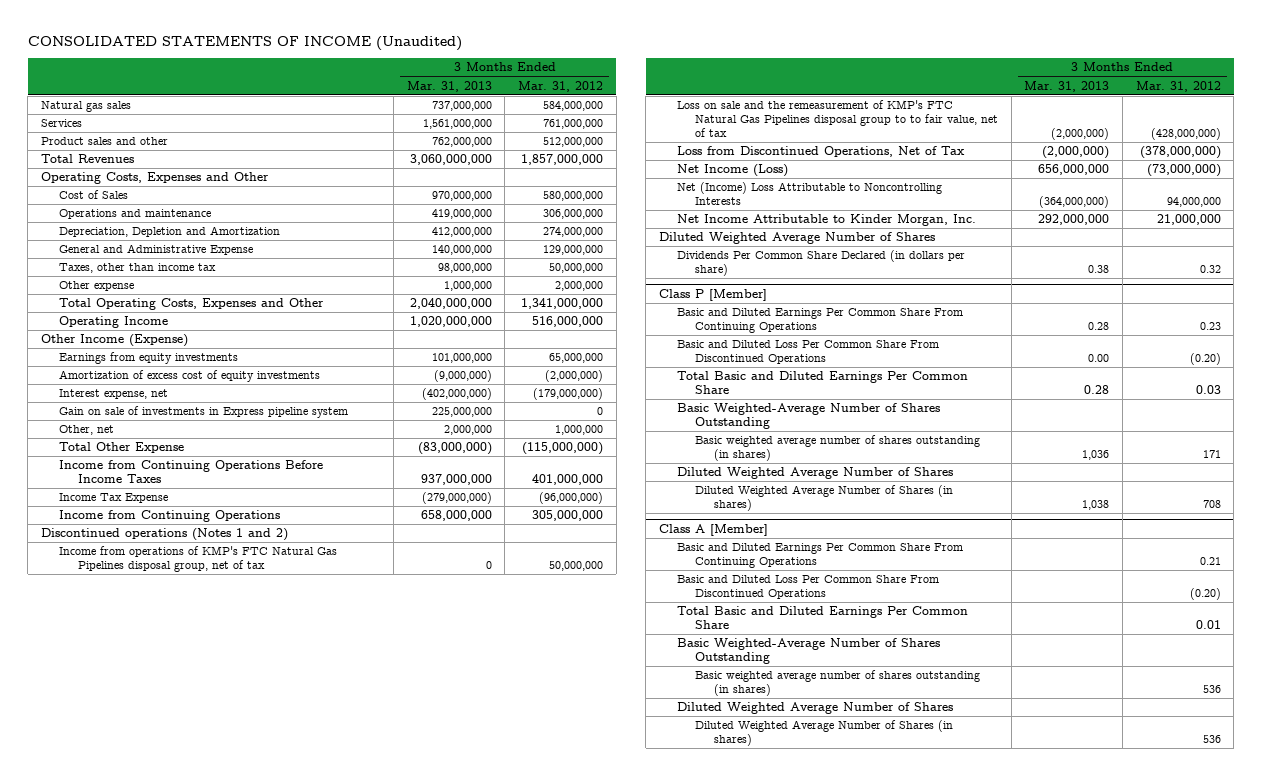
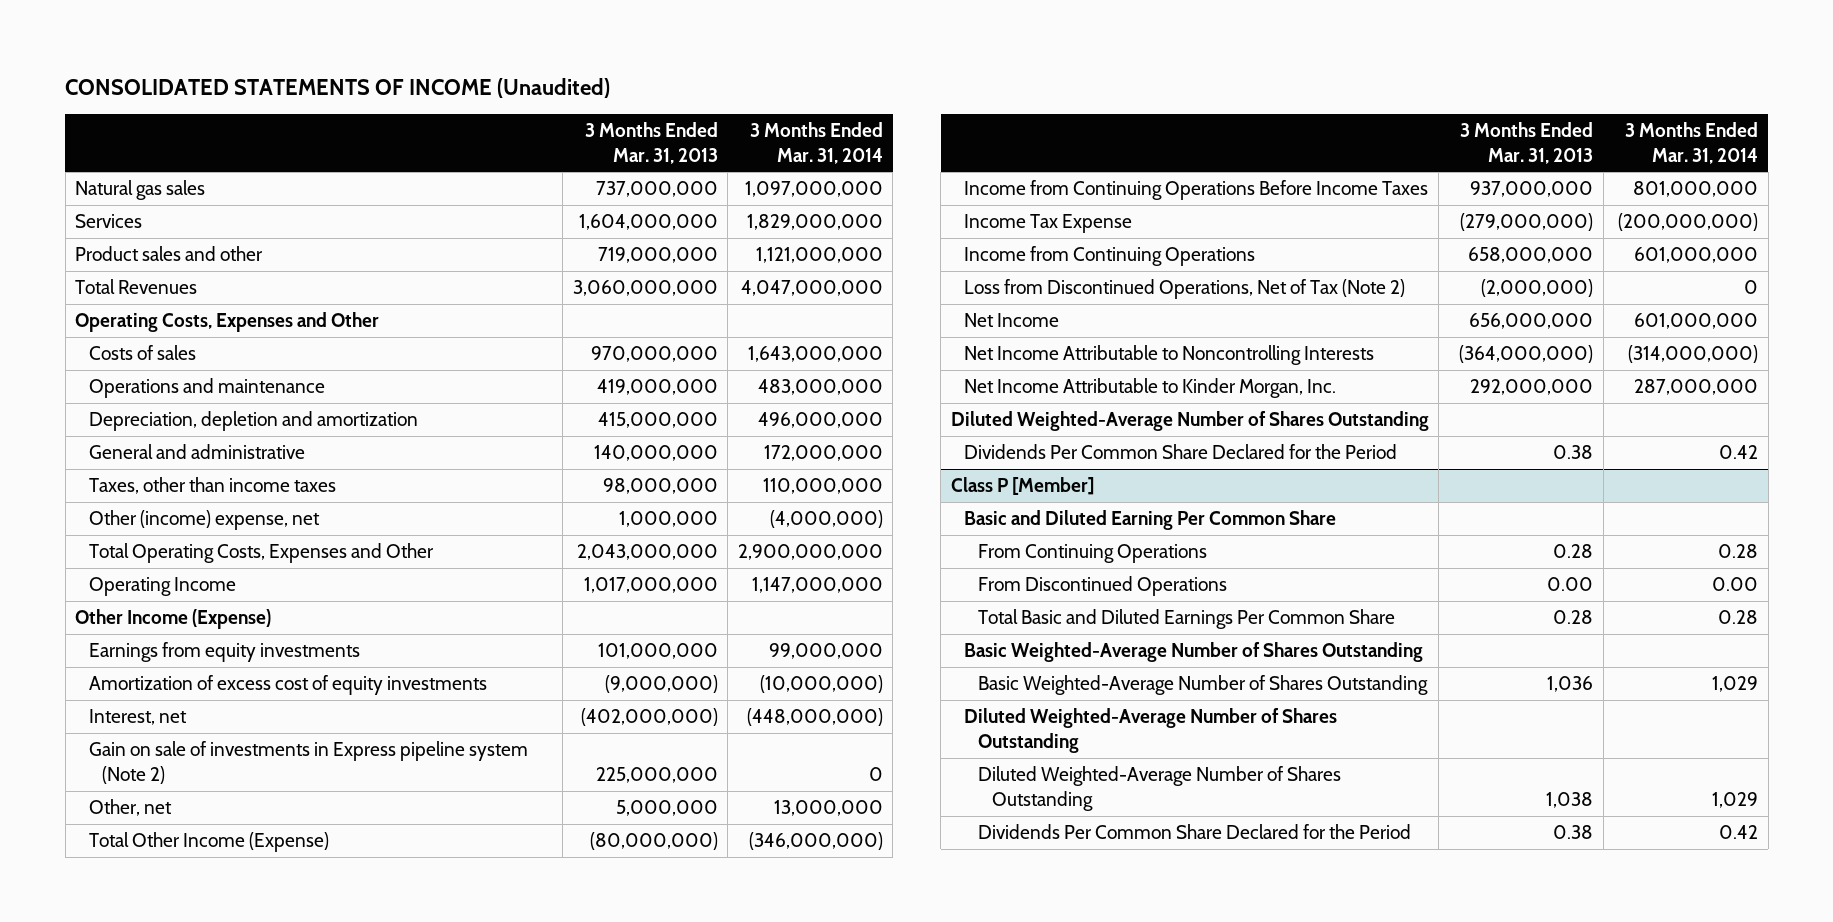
- | 3 Months Ended Mar. 31, 2013 | 3 Months Ended Mar. 31, 2012
+ | 3 Months Ended Mar. 31, 2013 | 3 Months Ended Mar. 31, 2014
- Services | 1,561,000,000 | 761,000,000
- Product sales and other | 762,000,000 | 512,000,000
+ Services | 1,604,000,000 | 1,829,000,000
+ Product sales and other | 719,000,000 | 1,121,000,000
- Cost of Sales | 970,000,000 | 580,000,000
+ Costs of sales | 970,000,000 | 1,643,000,000
- Depreciation, Depletion and Amortization | 412,000,000 | 274,000,000
- General and Administrative Expense | 140,000,000 | 129,000,000
- Taxes, other than income tax | 98,000,000 | 50,000,000
- Other expense | 1,000,000 | 2,000,000
- Total Operating Costs, Expenses and Other | 2,040,000,000 | 1,341,000,000
- Operating Income | 1,020,000,000 | 516,000,000
+ Depreciation, depletion and amortization | 415,000,000 | 496,000,000
+ General and administrative | 140,000,000 | 172,000,000
+ Taxes, other than income taxes | 98,000,000 | 110,000,000
+ Other (income) expense, net | 1,000,000 | (4,000,000)
+ Total Operating Costs, Expenses and Other | 2,043,000,000 | 2,900,000,000
+ Operating Income | 1,017,000,000 | 1,147,000,000
- Interest expense, net | (402,000,000) | (179,000,000)
- Gain on sale of investments in Express pipeline system | 225,000,000 | 0
- Other, net | 2,000,000 | 1,000,000
- Total Other Expense | (83,000,000) | (115,000,000)
+ Interest, net | (402,000,000) | (448,000,000)
+ Gain on sale of investments in Express pipeline system (Note 2) | 225,000,000 | 0
+ Other, net | 5,000,000 | 13,000,000
+ Total Other Income (Expense) | (80,000,000) | (346,000,000)
- Discontinued operations (Notes 1 and 2)
- Income from operations of KMP's FTC Natural Gas Pipelines disposal group, net of tax | 0 | 50,000,000
- Loss on sale and the remeasurement of KMP's FTC Natural Gas Pipelines disposal group to to fair value, net of tax | (2,000,000) | (428,000,000)
- Loss from Discontinued Operations, Net of Tax | (2,000,000) | (378,000,000)
- Net Income (Loss) | 656,000,000 | (73,000,000)
- Net (Income) Loss Attributable to Noncontrolling Interests | (364,000,000) | 94,000,000
+ Loss from Discontinued Operations, Net of Tax (Note 2) | (2,000,000) | 0
+ Net Income | 656,000,000 | 601,000,000
+ Net Income Attributable to Noncontrolling Interests | (364,000,000) | (314,000,000)
- Diluted Weighted Average Number of Shares
- Dividends Per Common Share Declared (in dollars per share) | 0.38 | 0.32
+ Diluted Weighted-Average Number of Shares Outstanding
+ Dividends Per Common Share Declared for the Period | 0.38 | 0.42
@ Class P [Member]
- Basic and Diluted Earnings Per Common Share From Continuing Operations | 0.28 | 0.23
- Basic and Diluted Loss Per Common Share From Discontinued Operations | 0.00 | (0.20)
+ Basic and Diluted Earning Per Common Share
+ From Continuing Operations | 0.28 | 0.28
+ From Discontinued Operations | 0.00 | 0.00
- Basic weighted average number of shares outstanding (in shares) | 1,036 | 171
- Diluted Weighted Average Number of Shares
- Diluted Weighted Average Number of Shares (in shares) | 1,038 | 708
- Class A [Member]
- Basic and Diluted Earnings Per Common Share From Continuing Operations | | 0.21
- Basic and Diluted Loss Per Common Share From Discontinued Operations | | (0.20)
- Total Basic and Diluted Earnings Per Common Share | | 0.01
- Basic Weighted-Average Number of Shares Outstanding
- Basic weighted average number of shares outstanding (in shares) | | 536
- Diluted Weighted Average Number of Shares
- Diluted Weighted Average Number of Shares (in shares) | | 536
@ Class P [Member]
+ Basic Weighted-Average Number of Shares Outstanding | 1,036 | 1,029
+ Diluted Weighted-Average Number of Shares Outstanding
+ Diluted Weighted-Average Number of Shares Outstanding | 1,038 | 1,029
+ Dividends Per Common Share Declared for the Period | 0.38 | 0.42

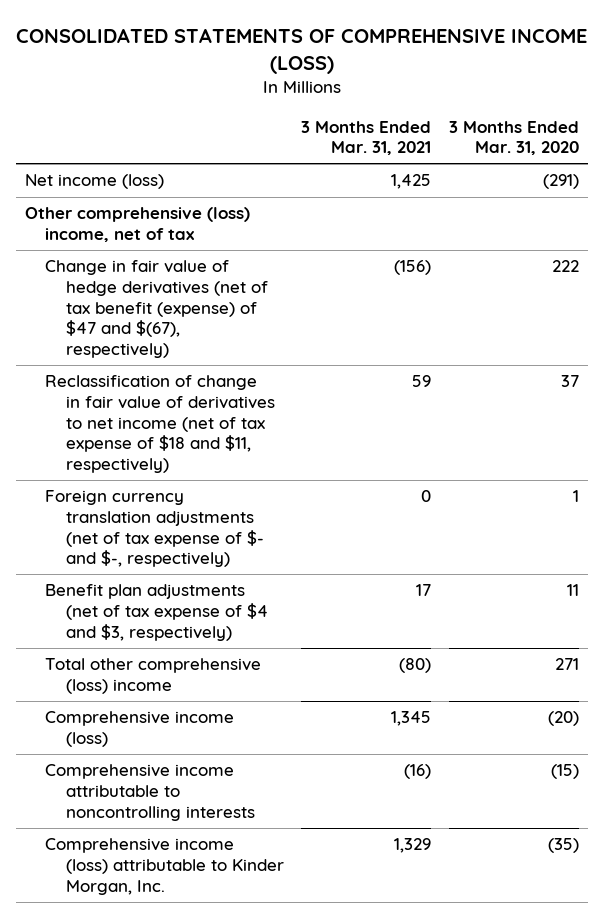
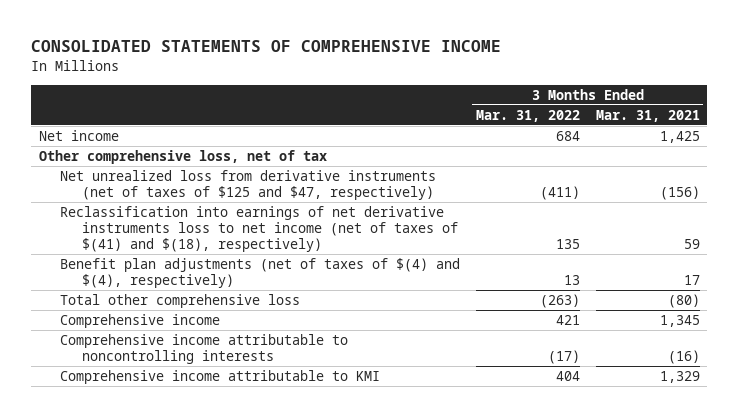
- CONSOLIDATED STATEMENTS OF COMPREHENSIVE INCOME (LOSS)
+ CONSOLIDATED STATEMENTS OF COMPREHENSIVE INCOME
- | 3 Months Ended Mar. 31, 2021 | 3 Months Ended Mar. 31, 2020
+ | 3 Months Ended Mar. 31, 2022 | 3 Months Ended Mar. 31, 2021
- Net income (loss) | 1,425 | (291)
- Other comprehensive (loss) income, net of tax
- Change in fair value of hedge derivatives (net of tax benefit (expense) of $47 and $(67), respectively) | (156) | 222
- Reclassification of change in fair value of derivatives to net income (net of tax expense of $18 and $11, respectively) | 59 | 37
- Foreign currency translation adjustments (net of tax expense of $- and $-, respectively) | 0 | 1
- Benefit plan adjustments (net of tax expense of $4 and $3, respectively) | 17 | 11
- Total other comprehensive (loss) income | (80) | 271
- Comprehensive income (loss) | 1,345 | (20)
+ Net income | 684 | 1,425
+ Other comprehensive loss, net of tax
+ Net unrealized loss from derivative instruments (net of taxes of $125 and $47, respectively) | (411) | (156)
+ Reclassification into earnings of net derivative instruments loss to net income (net of taxes of $(41) and $(18), respectively) | 135 | 59
+ Benefit plan adjustments (net of taxes of $(4) and $(4), respectively) | 13 | 17
+ Total other comprehensive loss | (263) | (80)
+ Comprehensive income | 421 | 1,345
- Comprehensive income (loss) attributable to Kinder Morgan, Inc. | 1,329 | (35)
+ Comprehensive income attributable to KMI | 404 | 1,329

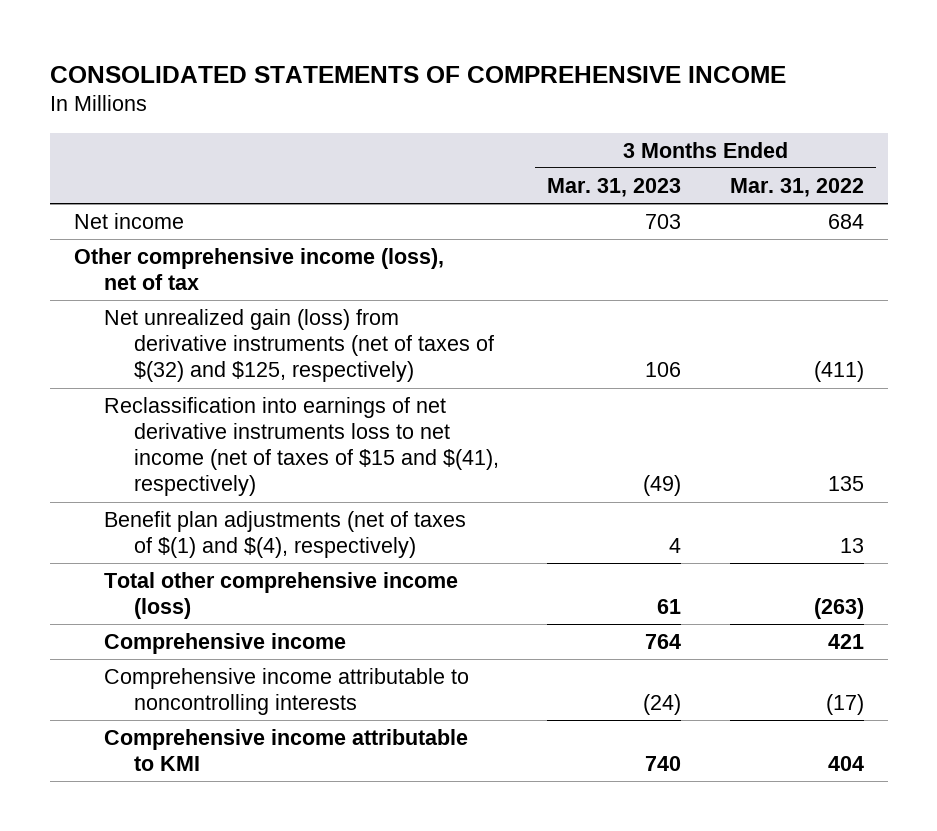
- | 3 Months Ended Mar. 31, 2022 | 3 Months Ended Mar. 31, 2021
+ | 3 Months Ended Mar. 31, 2023 | 3 Months Ended Mar. 31, 2022
- Other comprehensive loss, net of tax
- Net unrealized loss from derivative instruments (net of taxes of $125 and $47, respectively) | (411) | (156)
- Reclassification into earnings of net derivative instruments loss to net income (net of taxes of $(41) and $(18), respectively) | 135 | 59
- Benefit plan adjustments (net of taxes of $(4) and $(4), respectively) | 13 | 17
- Total other comprehensive loss | (263) | (80)
+ Other comprehensive income (loss), net of tax
+ Net unrealized gain (loss) from derivative instruments (net of taxes of $(32) and $125, respectively) | 106 | (411)
+ Reclassification into earnings of net derivative instruments loss to net income (net of taxes of $15 and $(41), respectively) | (49) | 135
+ Benefit plan adjustments (net of taxes of $(1) and $(4), respectively) | 4 | 13
+ Total other comprehensive income (loss) | 61 | (263)

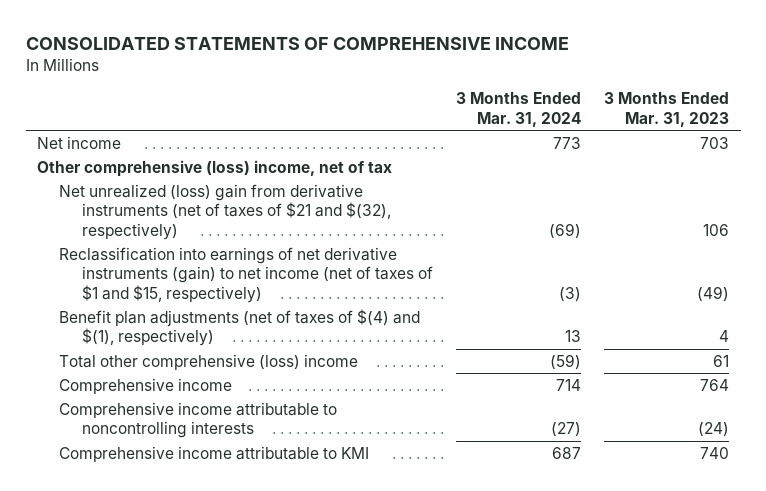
- | 3 Months Ended Mar. 31, 2023 | 3 Months Ended Mar. 31, 2022
+ | 3 Months Ended Mar. 31, 2024 | 3 Months Ended Mar. 31, 2023
- Other comprehensive income (loss), net of tax
- Net unrealized gain (loss) from derivative instruments (net of taxes of $(32) and $125, respectively) | 106 | (411)
- Reclassification into earnings of net derivative instruments loss to net income (net of taxes of $15 and $(41), respectively) | (49) | 135
- Benefit plan adjustments (net of taxes of $(1) and $(4), respectively) | 4 | 13
- Total other comprehensive income (loss) | 61 | (263)
+ Other comprehensive (loss) income, net of tax
+ Net unrealized (loss) gain from derivative instruments (net of taxes of $21 and $(32), respectively) | (69) | 106
+ Reclassification into earnings of net derivative instruments (gain) to net income (net of taxes of $1 and $15, respectively) | (3) | (49)
+ Benefit plan adjustments (net of taxes of $(4) and $(1), respectively) | 13 | 4
+ Total other comprehensive (loss) income | (59) | 61

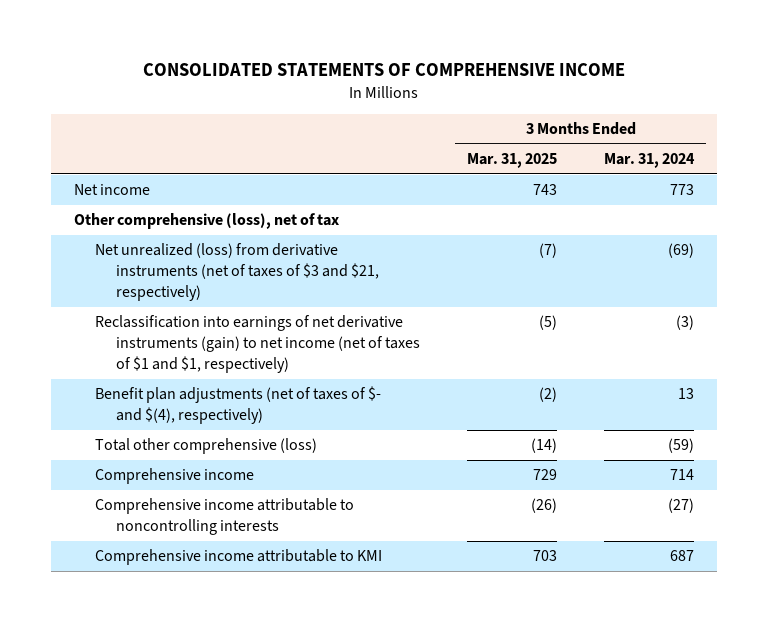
- | 3 Months Ended Mar. 31, 2024 | 3 Months Ended Mar. 31, 2023
+ | 3 Months Ended Mar. 31, 2025 | 3 Months Ended Mar. 31, 2024
- Other comprehensive (loss) income, net of tax
- Net unrealized (loss) gain from derivative instruments (net of taxes of $21 and $(32), respectively) | (69) | 106
- Reclassification into earnings of net derivative instruments (gain) to net income (net of taxes of $1 and $15, respectively) | (3) | (49)
- Benefit plan adjustments (net of taxes of $(4) and $(1), respectively) | 13 | 4
- Total other comprehensive (loss) income | (59) | 61
+ Other comprehensive (loss), net of tax
+ Net unrealized (loss) from derivative instruments (net of taxes of $3 and $21, respectively) | (7) | (69)
+ Reclassification into earnings of net derivative instruments (gain) to net income (net of taxes of $1 and $1, respectively) | (5) | (3)
+ Benefit plan adjustments (net of taxes of $- and $(4), respectively) | (2) | 13
+ Total other comprehensive (loss) | (14) | (59)

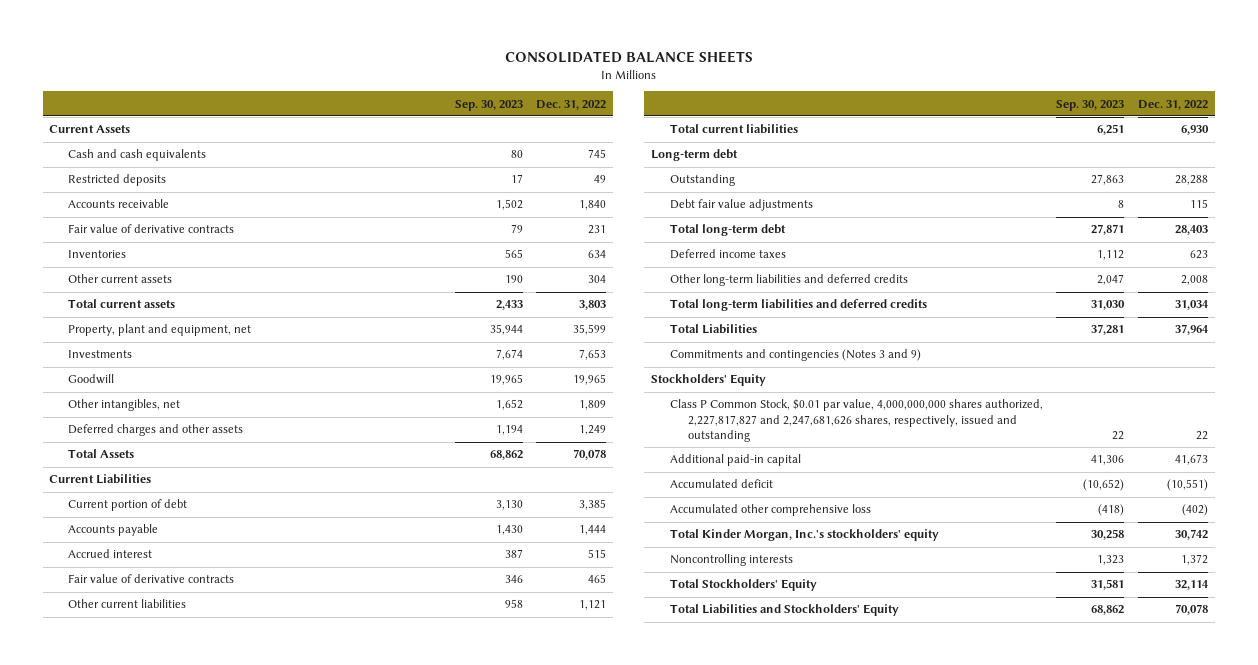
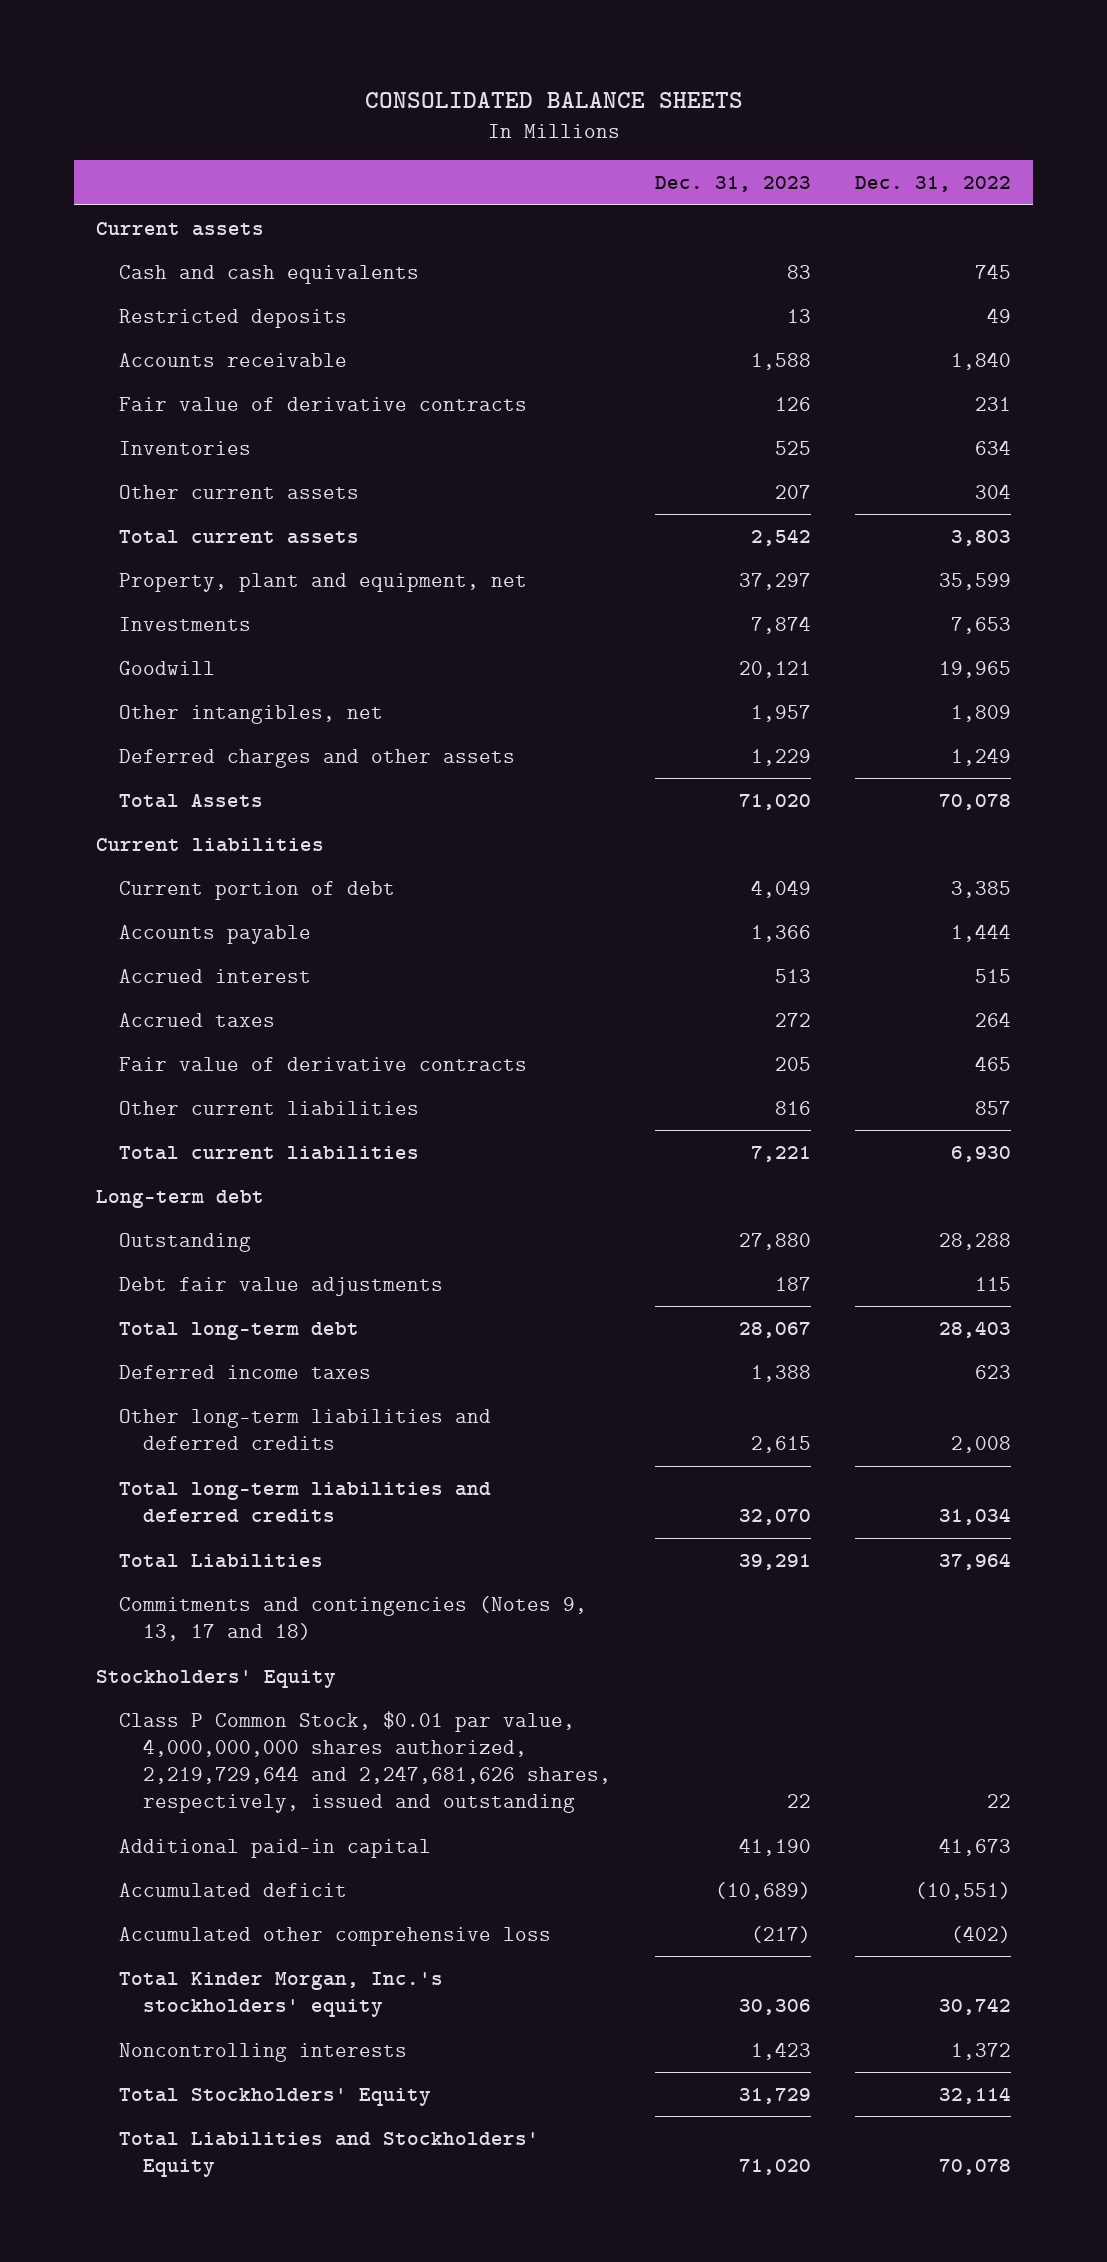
- | Sep. 30, 2023 | Dec. 31, 2022
+ | Dec. 31, 2023 | Dec. 31, 2022
- Current Assets
+ Current assets
- Current Liabilities
+ Current liabilities
+ Accrued taxes | 272 | 264
- Other current liabilities | 958 | 1,121
+ Other current liabilities | 816 | 857
- Commitments and contingencies (Notes 3 and 9)
+ Commitments and contingencies (Notes 9, 13, 17 and 18)
- Class P Common Stock, $0.01 par value, 4,000,000,000 shares authorized, 2,227,817,827 and 2,247,681,626 shares, respectively, issued and outstanding | 22 | 22
+ Class P Common Stock, $0.01 par value, 4,000,000,000 shares authorized, 2,219,729,644 and 2,247,681,626 shares, respectively, issued and outstanding | 22 | 22

